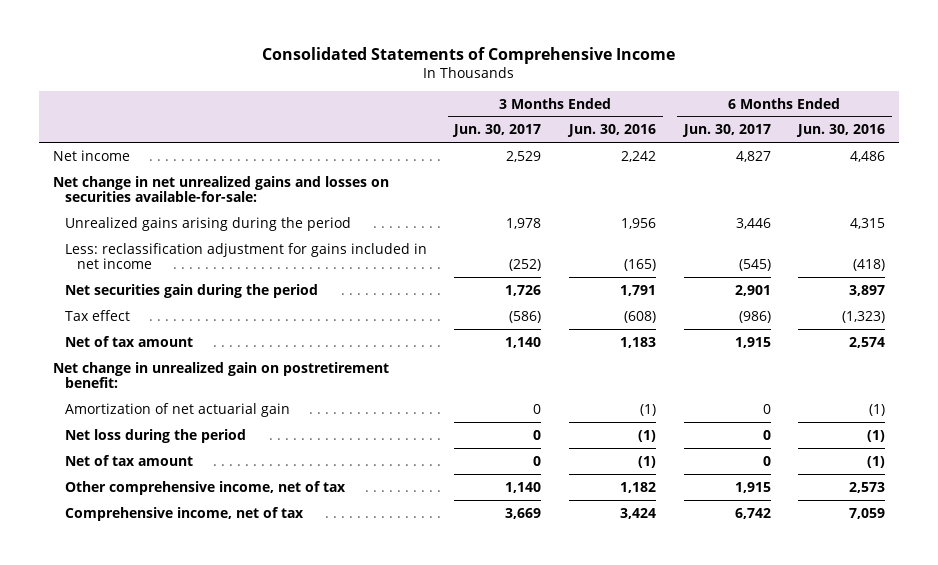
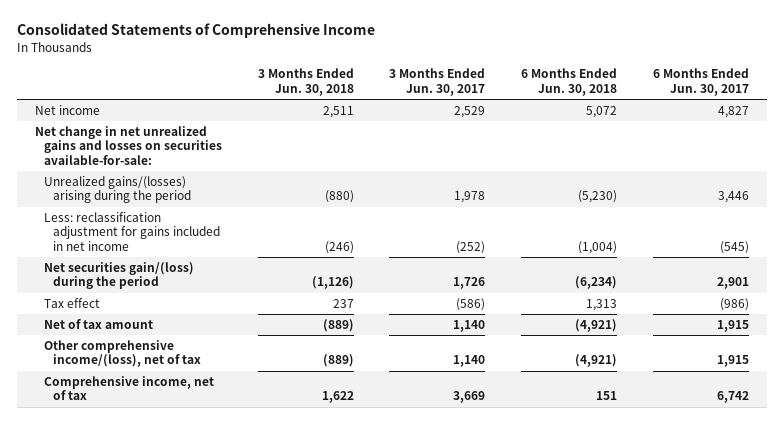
- | 3 Months Ended Jun. 30, 2017 | 3 Months Ended Jun. 30, 2016 | 6 Months Ended Jun. 30, 2017 | 6 Months Ended Jun. 30, 2016
+ | 3 Months Ended Jun. 30, 2018 | 3 Months Ended Jun. 30, 2017 | 6 Months Ended Jun. 30, 2018 | 6 Months Ended Jun. 30, 2017
- Unrealized gains arising during the period | 1,978 | 1,956 | 3,446 | 4,315
+ Unrealized gains/(losses) arising during the period | (880) | 1,978 | (5,230) | 3,446
- Net securities gain during the period | 1,726 | 1,791 | 2,901 | 3,897
+ Net securities gain/(loss) during the period | (1,126) | 1,726 | (6,234) | 2,901
- Net change in unrealized gain on postretirement benefit:
- Amortization of net actuarial gain | 0 | (1) | 0 | (1)
- Net loss during the period | 0 | (1) | 0 | (1)
- Net of tax amount | 0 | (1) | 0 | (1)
- Other comprehensive income, net of tax | 1,140 | 1,182 | 1,915 | 2,573
+ Other comprehensive income/(loss), net of tax | (889) | 1,140 | (4,921) | 1,915

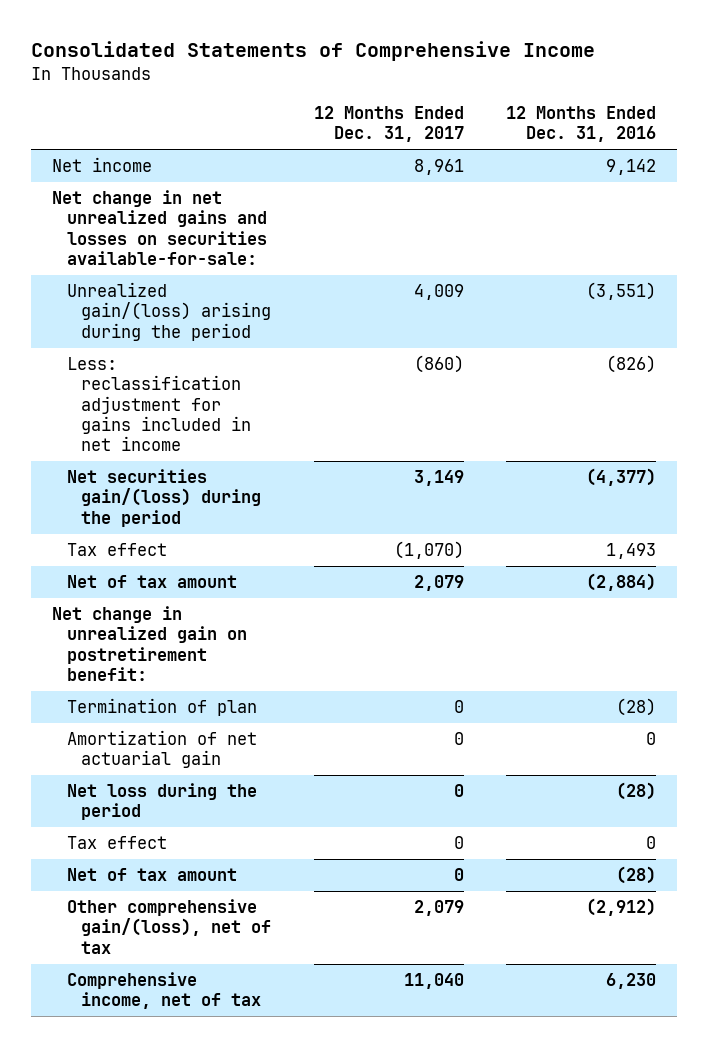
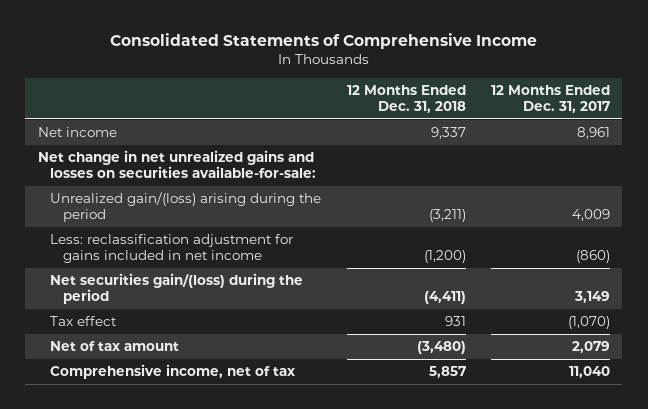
- | 12 Months Ended Dec. 31, 2017 | 12 Months Ended Dec. 31, 2016
+ | 12 Months Ended Dec. 31, 2018 | 12 Months Ended Dec. 31, 2017
- Net change in unrealized gain on postretirement benefit:
- Termination of plan | 0 | (28)
- Amortization of net actuarial gain | 0 | 0
- Net loss during the period | 0 | (28)
- Tax effect | 0 | 0
- Net of tax amount | 0 | (28)
- Other comprehensive gain/(loss), net of tax | 2,079 | (2,912)

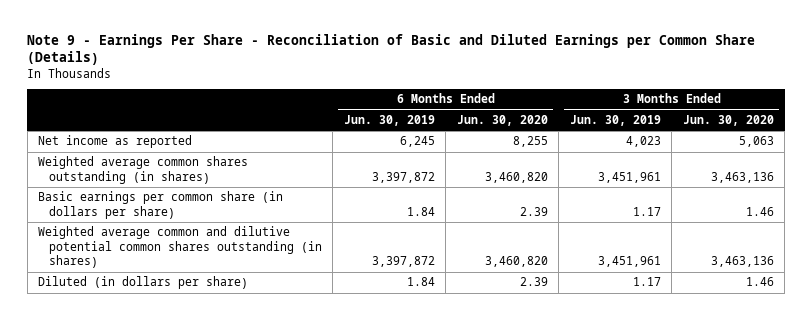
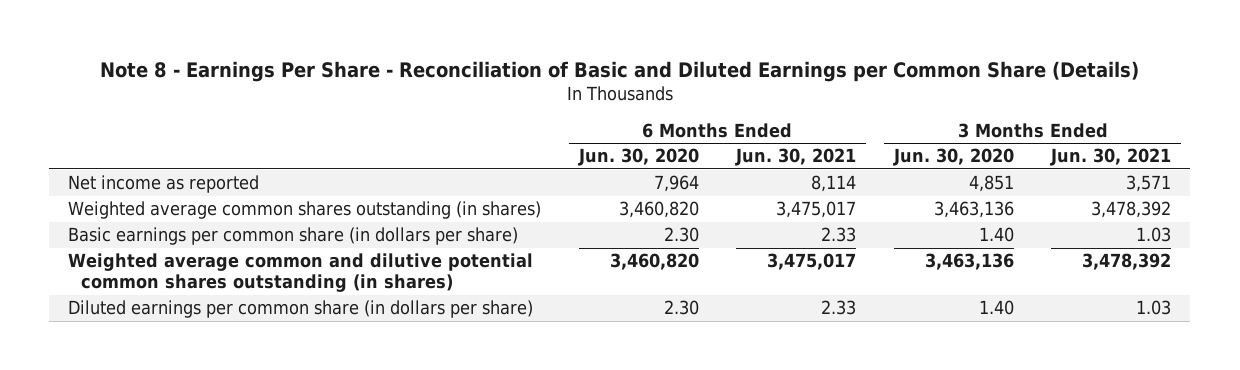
- Note 9 - Earnings Per Share - Reconciliation of Basic and Diluted Earnings per Common Share (Details)
+ Note 8 - Earnings Per Share - Reconciliation of Basic and Diluted Earnings per Common Share (Details)
- | 6 Months Ended Jun. 30, 2019 | 6 Months Ended Jun. 30, 2020 | 3 Months Ended Jun. 30, 2019 | 3 Months Ended Jun. 30, 2020
+ | 6 Months Ended Jun. 30, 2020 | 6 Months Ended Jun. 30, 2021 | 3 Months Ended Jun. 30, 2020 | 3 Months Ended Jun. 30, 2021
- Net income as reported | 6,245 | 8,255 | 4,023 | 5,063
+ Net income as reported | 7,964 | 8,114 | 4,851 | 3,571
- Basic earnings per common share (in dollars per share) | 1.84 | 2.39 | 1.17 | 1.46
+ Basic earnings per common share (in dollars per share) | 2.30 | 2.33 | 1.40 | 1.03
- Diluted (in dollars per share) | 1.84 | 2.39 | 1.17 | 1.46
+ Diluted earnings per common share (in dollars per share) | 2.30 | 2.33 | 1.40 | 1.03

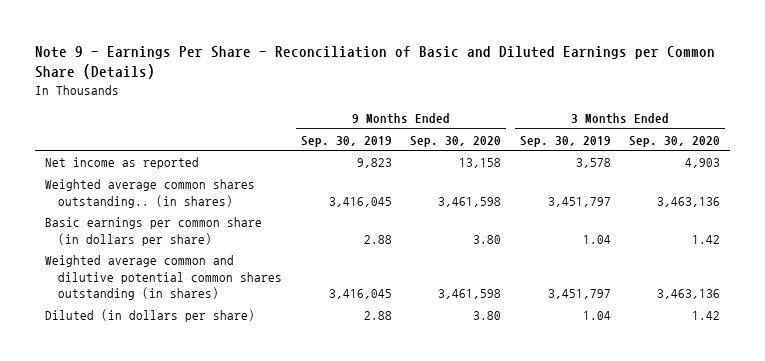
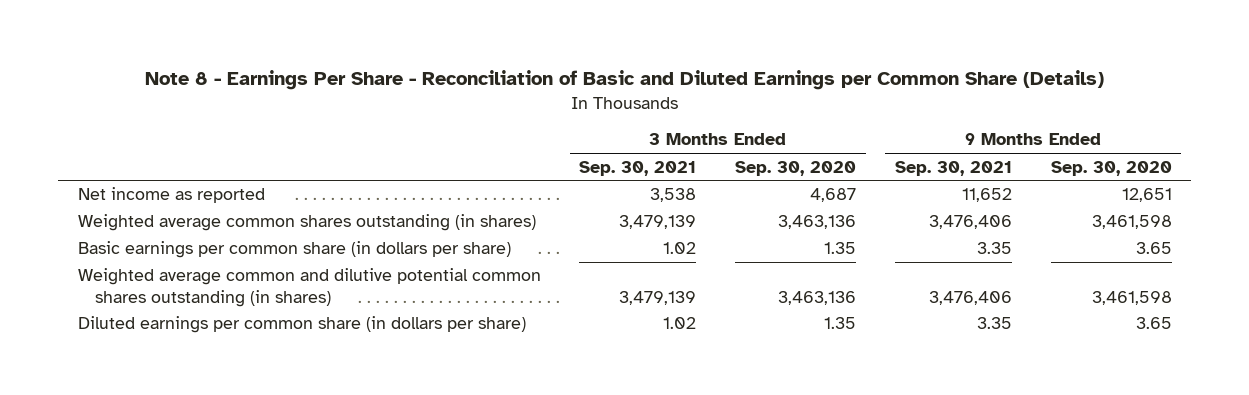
- Note 9 - Earnings Per Share - Reconciliation of Basic and Diluted Earnings per Common Share (Details)
+ Note 8 - Earnings Per Share - Reconciliation of Basic and Diluted Earnings per Common Share (Details)
- | 9 Months Ended Sep. 30, 2019 | 9 Months Ended Sep. 30, 2020 | 3 Months Ended Sep. 30, 2019 | 3 Months Ended Sep. 30, 2020
+ | 3 Months Ended Sep. 30, 2021 | 3 Months Ended Sep. 30, 2020 | 9 Months Ended Sep. 30, 2021 | 9 Months Ended Sep. 30, 2020
- Net income as reported | 9,823 | 13,158 | 3,578 | 4,903
- Weighted average common shares outstanding.. (in shares) | 3,416,045 | 3,461,598 | 3,451,797 | 3,463,136
- Basic earnings per common share (in dollars per share) | 2.88 | 3.80 | 1.04 | 1.42
+ Net income as reported | 3,538 | 4,687 | 11,652 | 12,651
+ Weighted average common shares outstanding (in shares) | 3,479,139 | 3,463,136 | 3,476,406 | 3,461,598
+ Basic earnings per common share (in dollars per share) | 1.02 | 1.35 | 3.35 | 3.65
- Diluted (in dollars per share) | 2.88 | 3.80 | 1.04 | 1.42
+ Diluted earnings per common share (in dollars per share) | 1.02 | 1.35 | 3.35 | 3.65

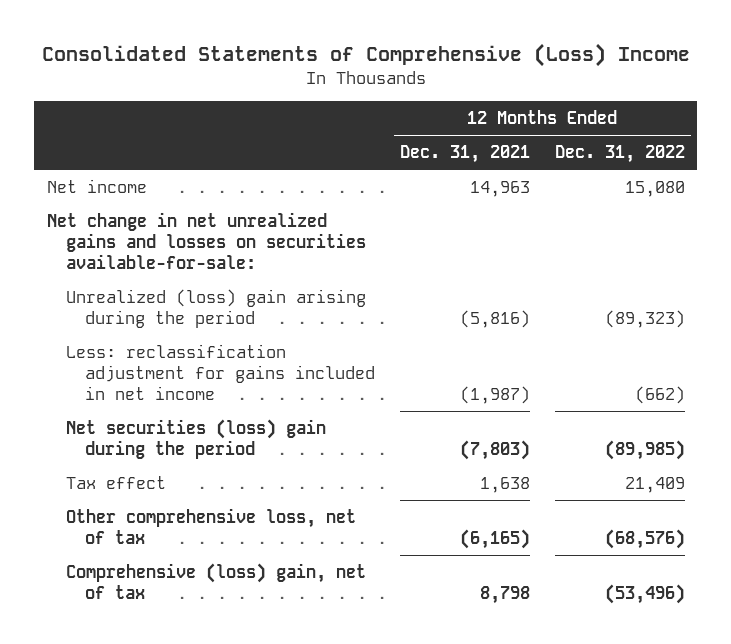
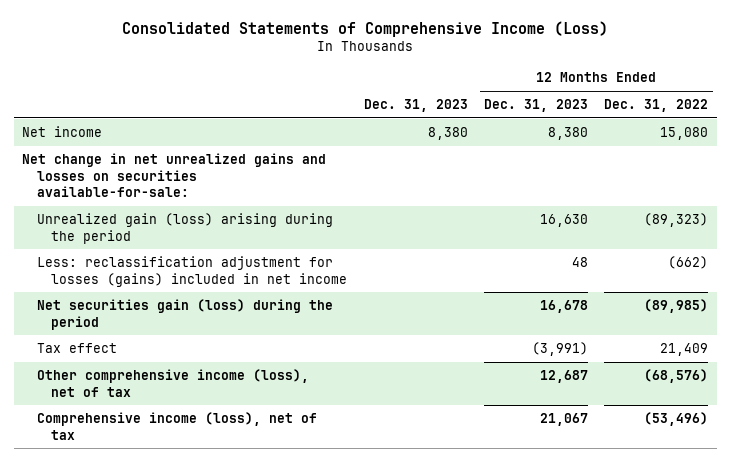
- Consolidated Statements of Comprehensive (Loss) Income
+ Consolidated Statements of Comprehensive Income (Loss)
- | 12 Months Ended Dec. 31, 2021 | 12 Months Ended Dec. 31, 2022
+ | Dec. 31, 2023 | 12 Months Ended Dec. 31, 2023 | 12 Months Ended Dec. 31, 2022
- Unrealized (loss) gain arising during the period | (5,816) | (89,323)
- Less: reclassification adjustment for gains included in net income | (1,987) | (662)
- Net securities (loss) gain during the period | (7,803) | (89,985)
+ Unrealized gain (loss) arising during the period | | 16,630 | (89,323)
+ Less: reclassification adjustment for losses (gains) included in net income | | 48 | (662)
+ Net securities gain (loss) during the period | | 16,678 | (89,985)
- Other comprehensive loss, net of tax | (6,165) | (68,576)
- Comprehensive (loss) gain, net of tax | 8,798 | (53,496)
+ Other comprehensive income (loss), net of tax | | 12,687 | (68,576)
+ Comprehensive income (loss), net of tax | | 21,067 | (53,496)

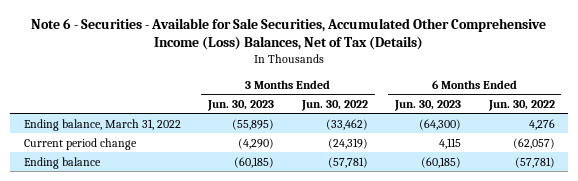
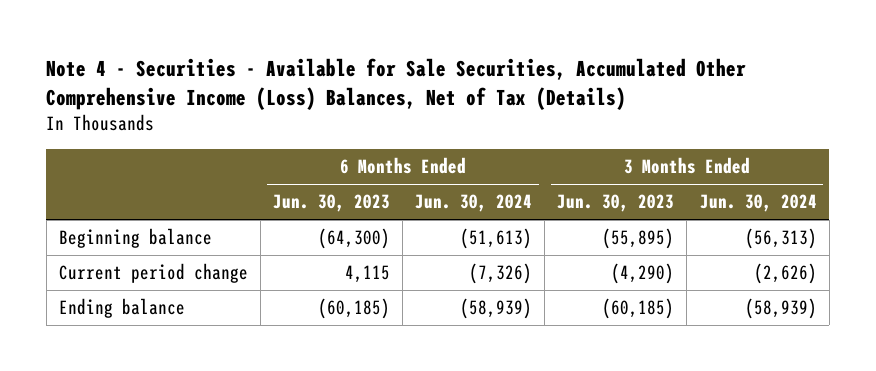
- Note 6 - Securities - Available for Sale Securities, Accumulated Other Comprehensive Income (Loss) Balances, Net of Tax (Details)
+ Note 4 - Securities - Available for Sale Securities, Accumulated Other Comprehensive Income (Loss) Balances, Net of Tax (Details)
- | 3 Months Ended Jun. 30, 2023 | 3 Months Ended Jun. 30, 2022 | 6 Months Ended Jun. 30, 2023 | 6 Months Ended Jun. 30, 2022
+ | 6 Months Ended Jun. 30, 2023 | 6 Months Ended Jun. 30, 2024 | 3 Months Ended Jun. 30, 2023 | 3 Months Ended Jun. 30, 2024
- Ending balance, March 31, 2022 | (55,895) | (33,462) | (64,300) | 4,276
+ Beginning balance | (64,300) | (51,613) | (55,895) | (56,313)

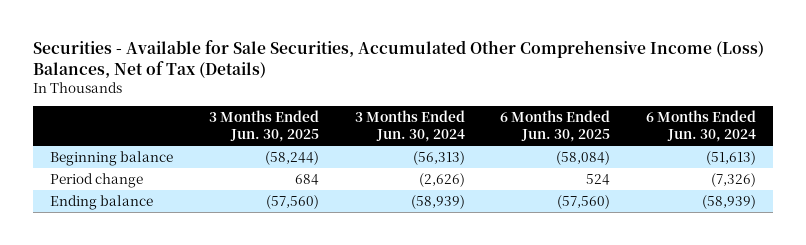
- Note 4 - Securities - Available for Sale Securities, Accumulated Other Comprehensive Income (Loss) Balances, Net of Tax (Details)
+ Securities - Available for Sale Securities, Accumulated Other Comprehensive Income (Loss) Balances, Net of Tax (Details)
- | 6 Months Ended Jun. 30, 2023 | 6 Months Ended Jun. 30, 2024 | 3 Months Ended Jun. 30, 2023 | 3 Months Ended Jun. 30, 2024
+ | 3 Months Ended Jun. 30, 2025 | 3 Months Ended Jun. 30, 2024 | 6 Months Ended Jun. 30, 2025 | 6 Months Ended Jun. 30, 2024
- Current period change | 4,115 | (7,326) | (4,290) | (2,626)
+ Period change | 684 | (2,626) | 524 | (7,326)

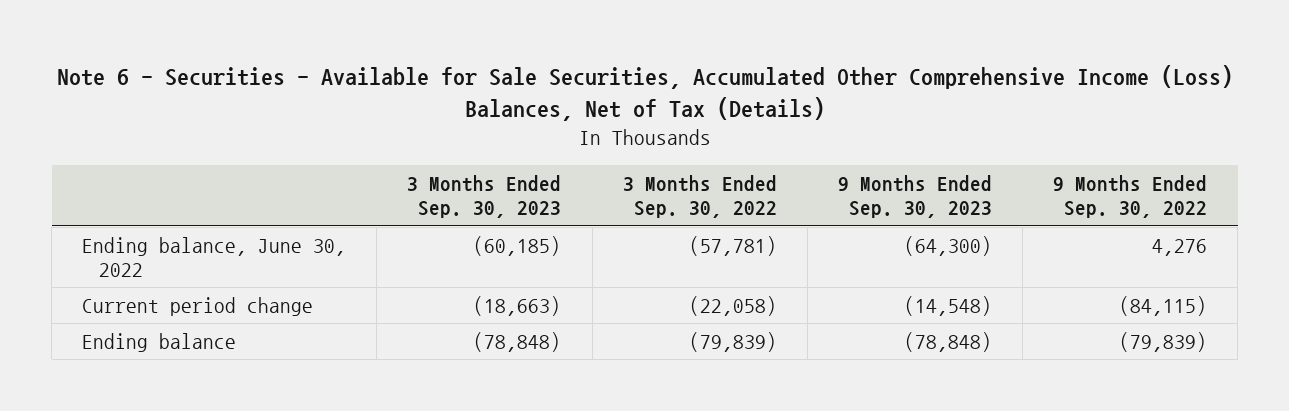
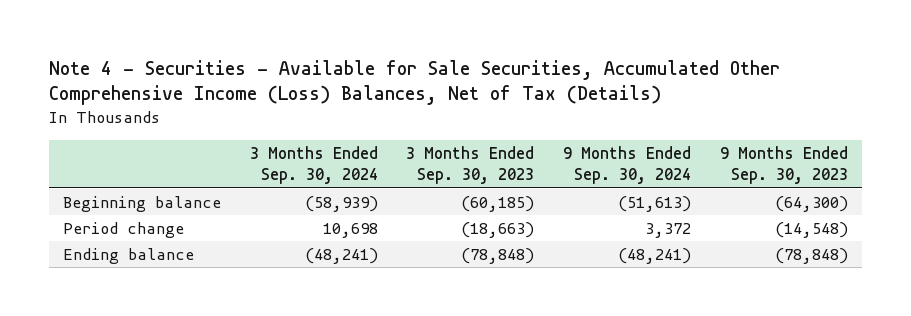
- Note 6 - Securities - Available for Sale Securities, Accumulated Other Comprehensive Income (Loss) Balances, Net of Tax (Details)
+ Note 4 - Securities - Available for Sale Securities, Accumulated Other Comprehensive Income (Loss) Balances, Net of Tax (Details)
- | 3 Months Ended Sep. 30, 2023 | 3 Months Ended Sep. 30, 2022 | 9 Months Ended Sep. 30, 2023 | 9 Months Ended Sep. 30, 2022
+ | 3 Months Ended Sep. 30, 2024 | 3 Months Ended Sep. 30, 2023 | 9 Months Ended Sep. 30, 2024 | 9 Months Ended Sep. 30, 2023
- Ending balance, June 30, 2022 | (60,185) | (57,781) | (64,300) | 4,276
- Current period change | (18,663) | (22,058) | (14,548) | (84,115)
+ Beginning balance | (58,939) | (60,185) | (51,613) | (64,300)
+ Period change | 10,698 | (18,663) | 3,372 | (14,548)

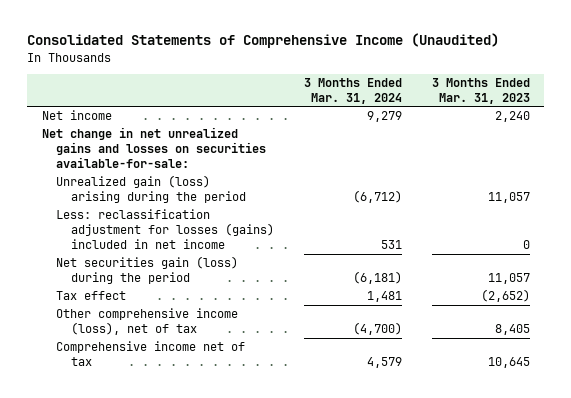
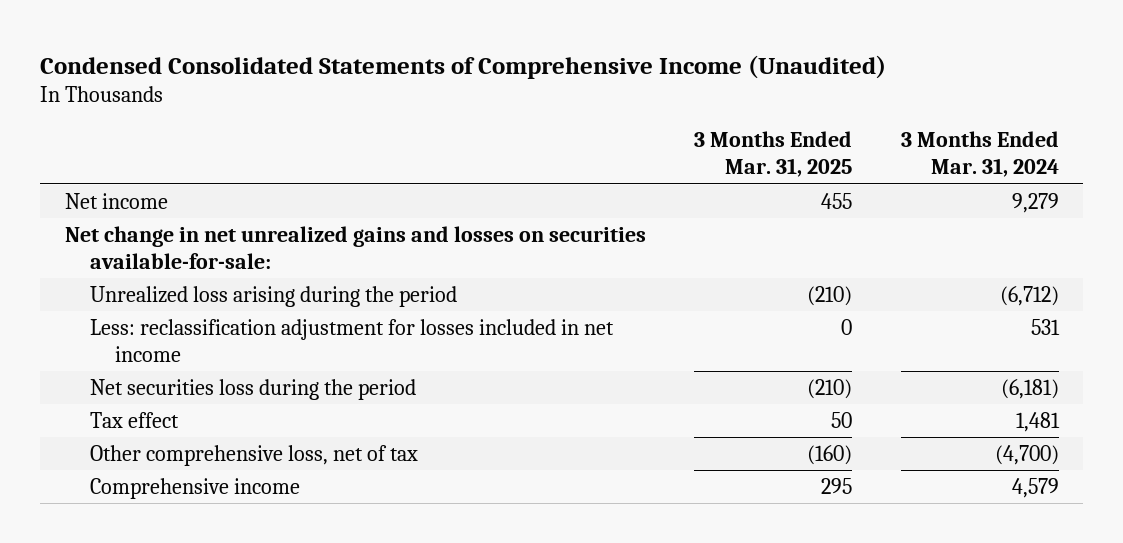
- Consolidated Statements of Comprehensive Income (Unaudited)
+ Condensed Consolidated Statements of Comprehensive Income (Unaudited)
- | 3 Months Ended Mar. 31, 2024 | 3 Months Ended Mar. 31, 2023
+ | 3 Months Ended Mar. 31, 2025 | 3 Months Ended Mar. 31, 2024
- Unrealized gain (loss) arising during the period | (6,712) | 11,057
- Less: reclassification adjustment for losses (gains) included in net income | 531 | 0
- Net securities gain (loss) during the period | (6,181) | 11,057
+ Unrealized loss arising during the period | (210) | (6,712)
+ Less: reclassification adjustment for losses included in net income | 0 | 531
+ Net securities loss during the period | (210) | (6,181)
- Other comprehensive income (loss), net of tax | (4,700) | 8,405
- Comprehensive income net of tax | 4,579 | 10,645
+ Other comprehensive loss, net of tax | (160) | (4,700)
+ Comprehensive income | 295 | 4,579

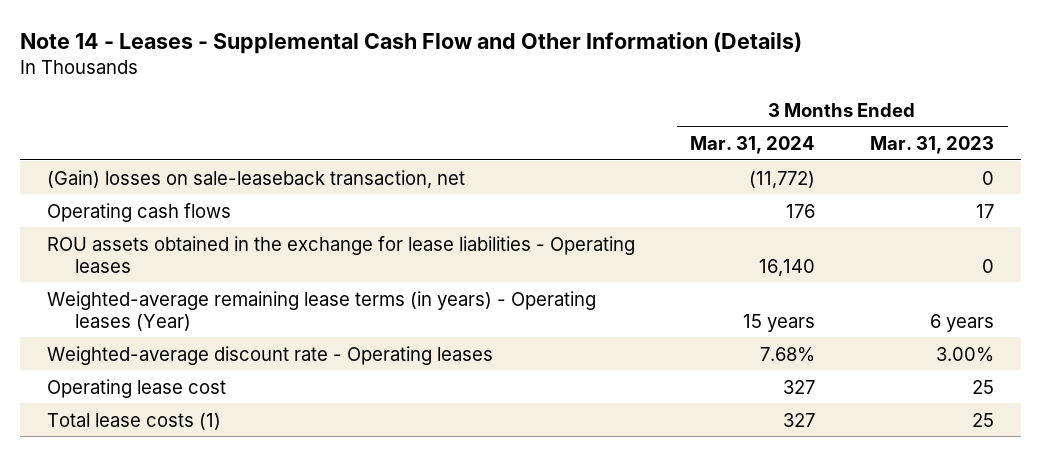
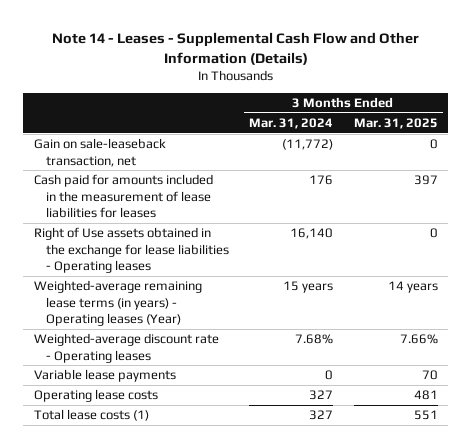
- | 3 Months Ended Mar. 31, 2024 | 3 Months Ended Mar. 31, 2023
+ | 3 Months Ended Mar. 31, 2024 | 3 Months Ended Mar. 31, 2025
- (Gain) losses on sale-leaseback transaction, net | (11,772) | 0
- Operating cash flows | 176 | 17
- ROU assets obtained in the exchange for lease liabilities - Operating leases | 16,140 | 0
+ Gain on sale-leaseback transaction, net | (11,772) | 0
+ Cash paid for amounts included in the measurement of lease liabilities for leases | 176 | 397
+ Right of Use assets obtained in the exchange for lease liabilities - Operating leases | 16,140 | 0
- Operating lease cost | 327 | 25
+ Variable lease payments | 0 | 70
+ Operating lease costs | 327 | 481

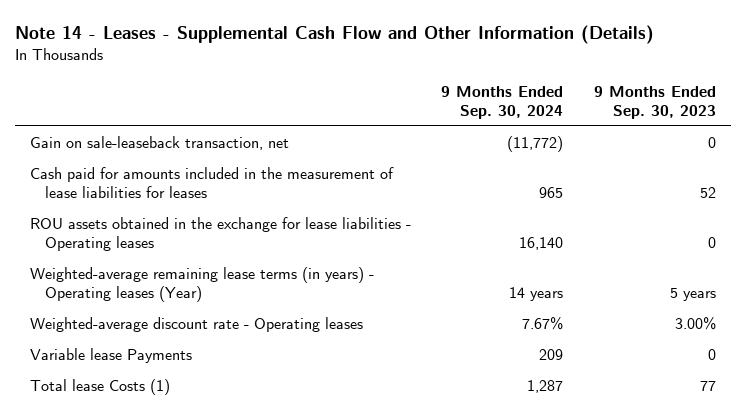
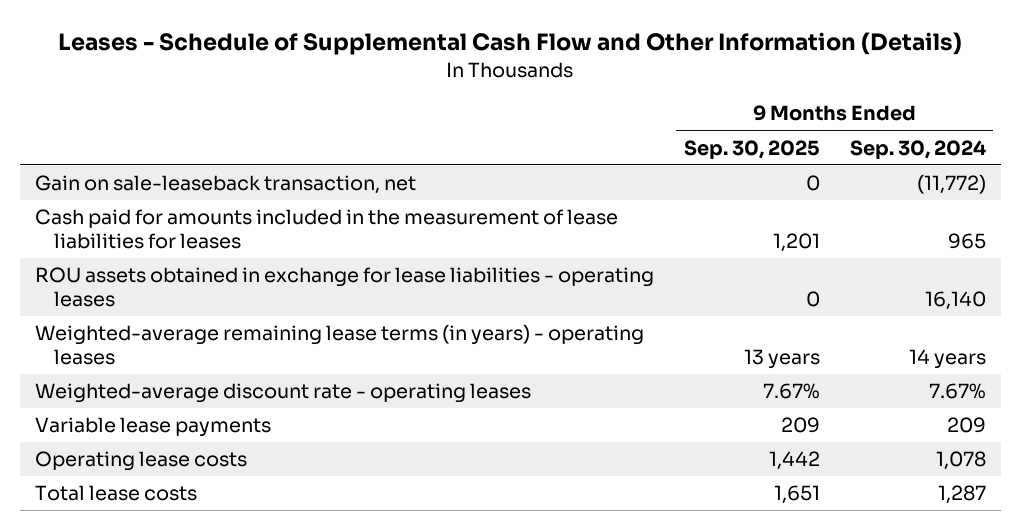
- Note 14 - Leases - Supplemental Cash Flow and Other Information (Details)
+ Leases - Schedule of Supplemental Cash Flow and Other Information (Details)
- | 9 Months Ended Sep. 30, 2024 | 9 Months Ended Sep. 30, 2023
+ | 9 Months Ended Sep. 30, 2025 | 9 Months Ended Sep. 30, 2024
- ROU assets obtained in the exchange for lease liabilities - Operating leases | 16,140 | 0
- Weighted-average remaining lease terms (in years) - Operating leases (Year) | 14 years | 5 years
- Weighted-average discount rate - Operating leases | 7.67% | 3.00%
- Variable lease Payments | 209 | 0
- Total lease Costs (1) | 1,287 | 77
+ ROU assets obtained in exchange for lease liabilities - operating leases | 0 | 16,140
+ Weighted-average remaining lease terms (in years) - operating leases | 13 years | 14 years
+ Weighted-average discount rate - operating leases | 7.67% | 7.67%
+ Variable lease payments | 209 | 209
+ Operating lease costs | 1,442 | 1,078
+ Total lease costs | 1,651 | 1,287

